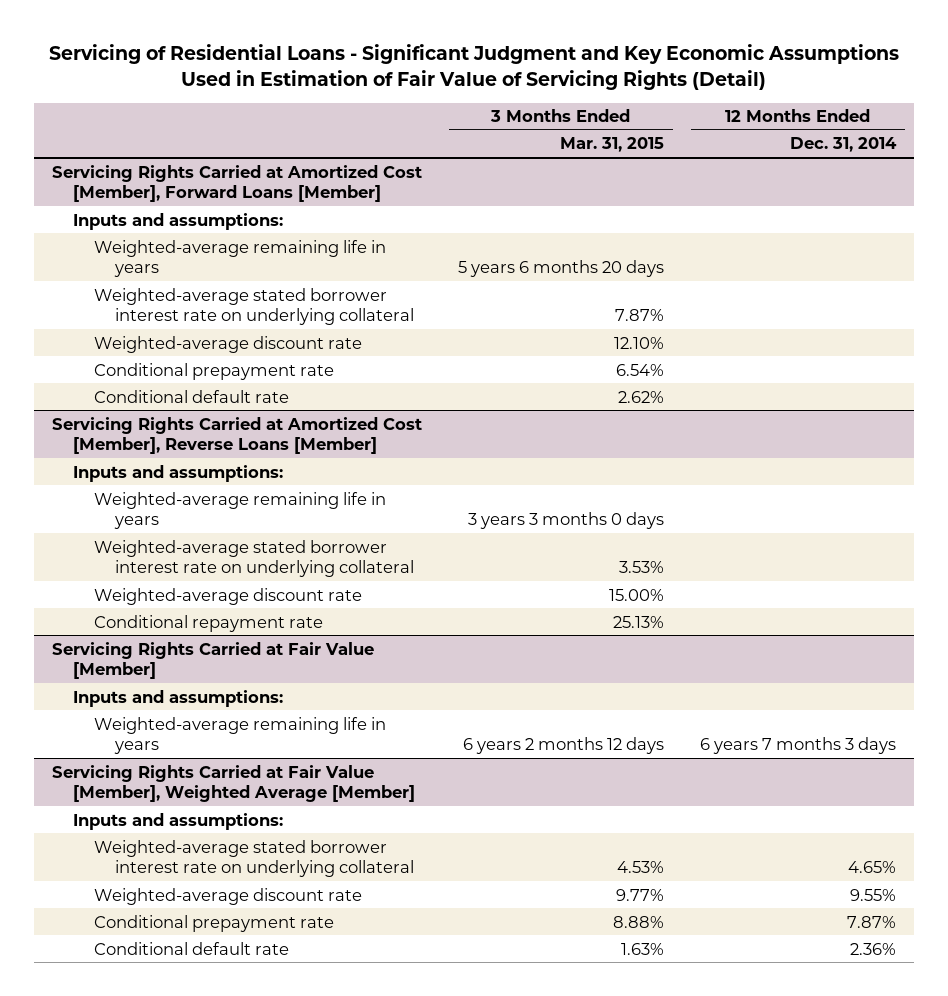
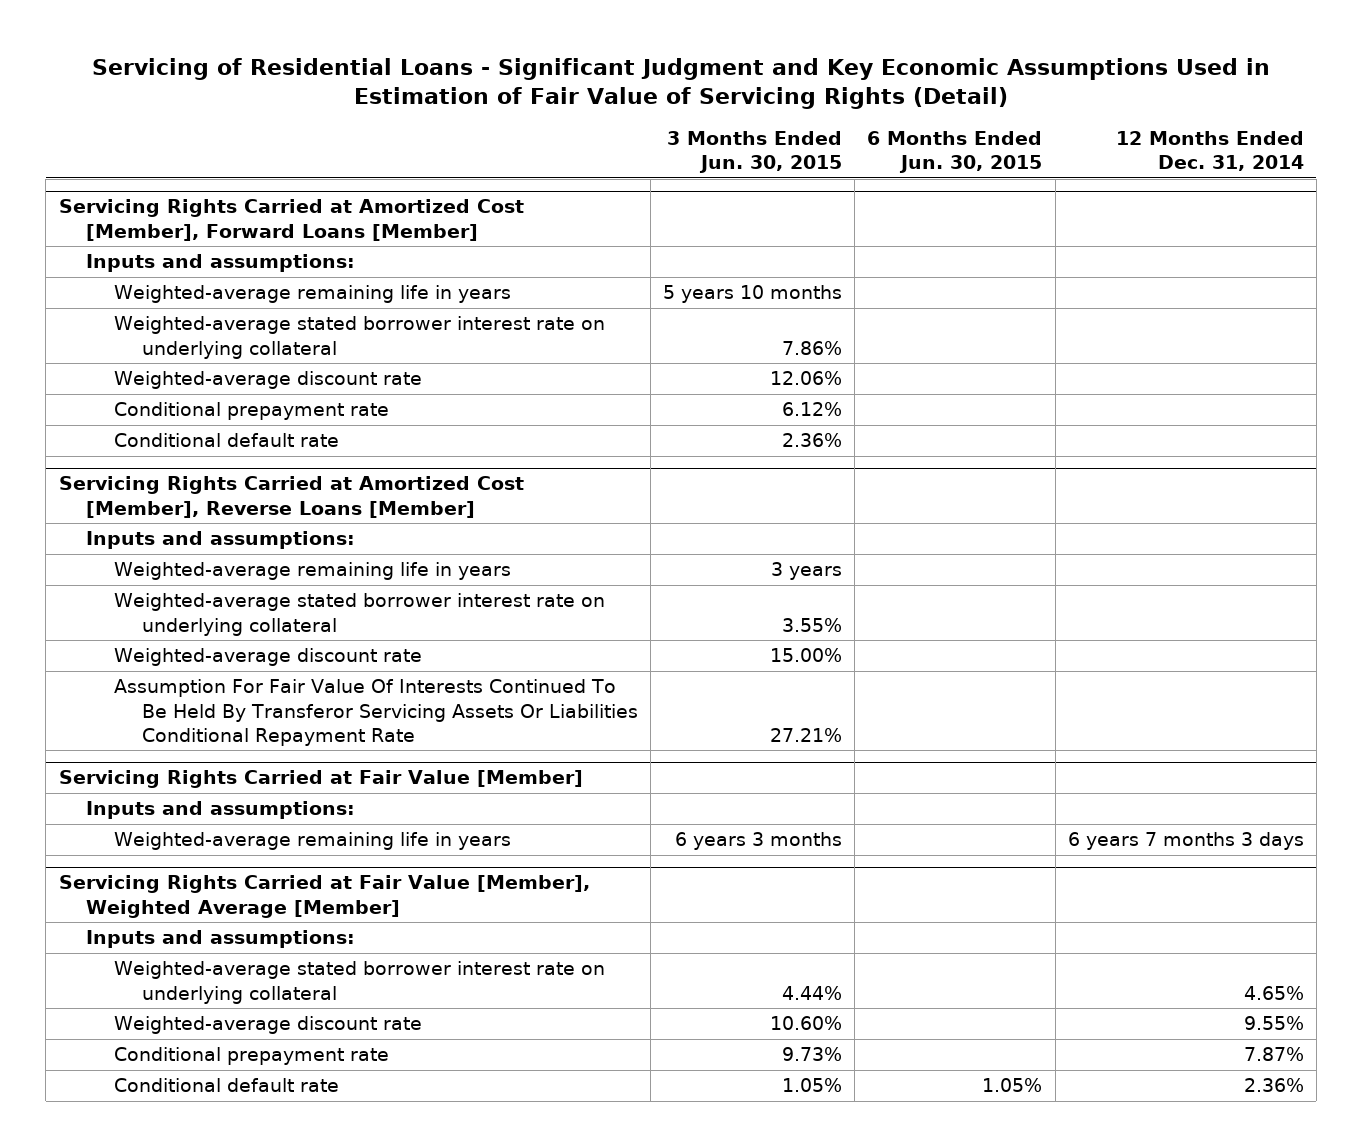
- | 3 Months Ended Mar. 31, 2015 | 12 Months Ended Dec. 31, 2014
+ | 3 Months Ended Jun. 30, 2015 | 6 Months Ended Jun. 30, 2015 | 12 Months Ended Dec. 31, 2014
@ Servicing Rights Carried at Amortized Cost [Member], Reverse Loans [Member]
- Conditional repayment rate | 25.13% |
+ Assumption For Fair Value Of Interests Continued To Be Held By Transferor Servicing Assets Or Liabilities Conditional Repayment Rate | 27.21% | |

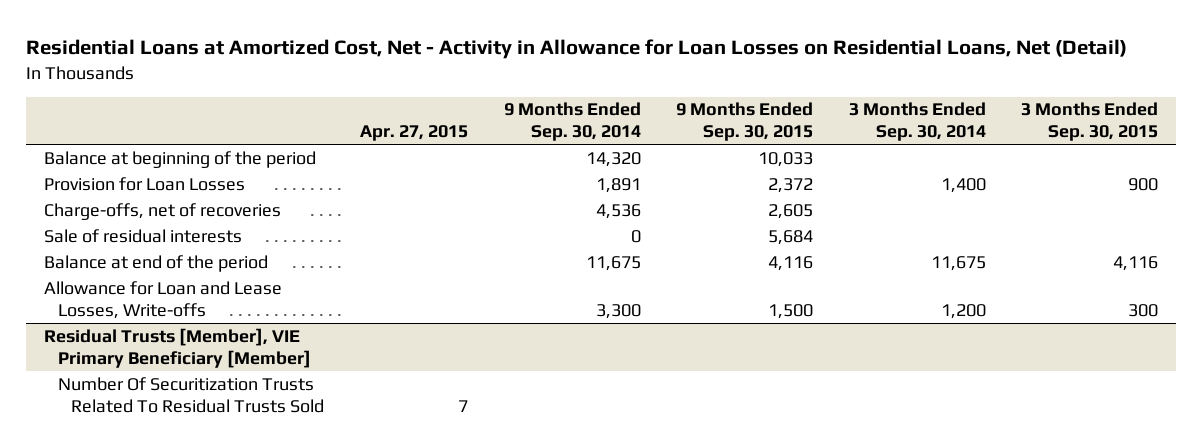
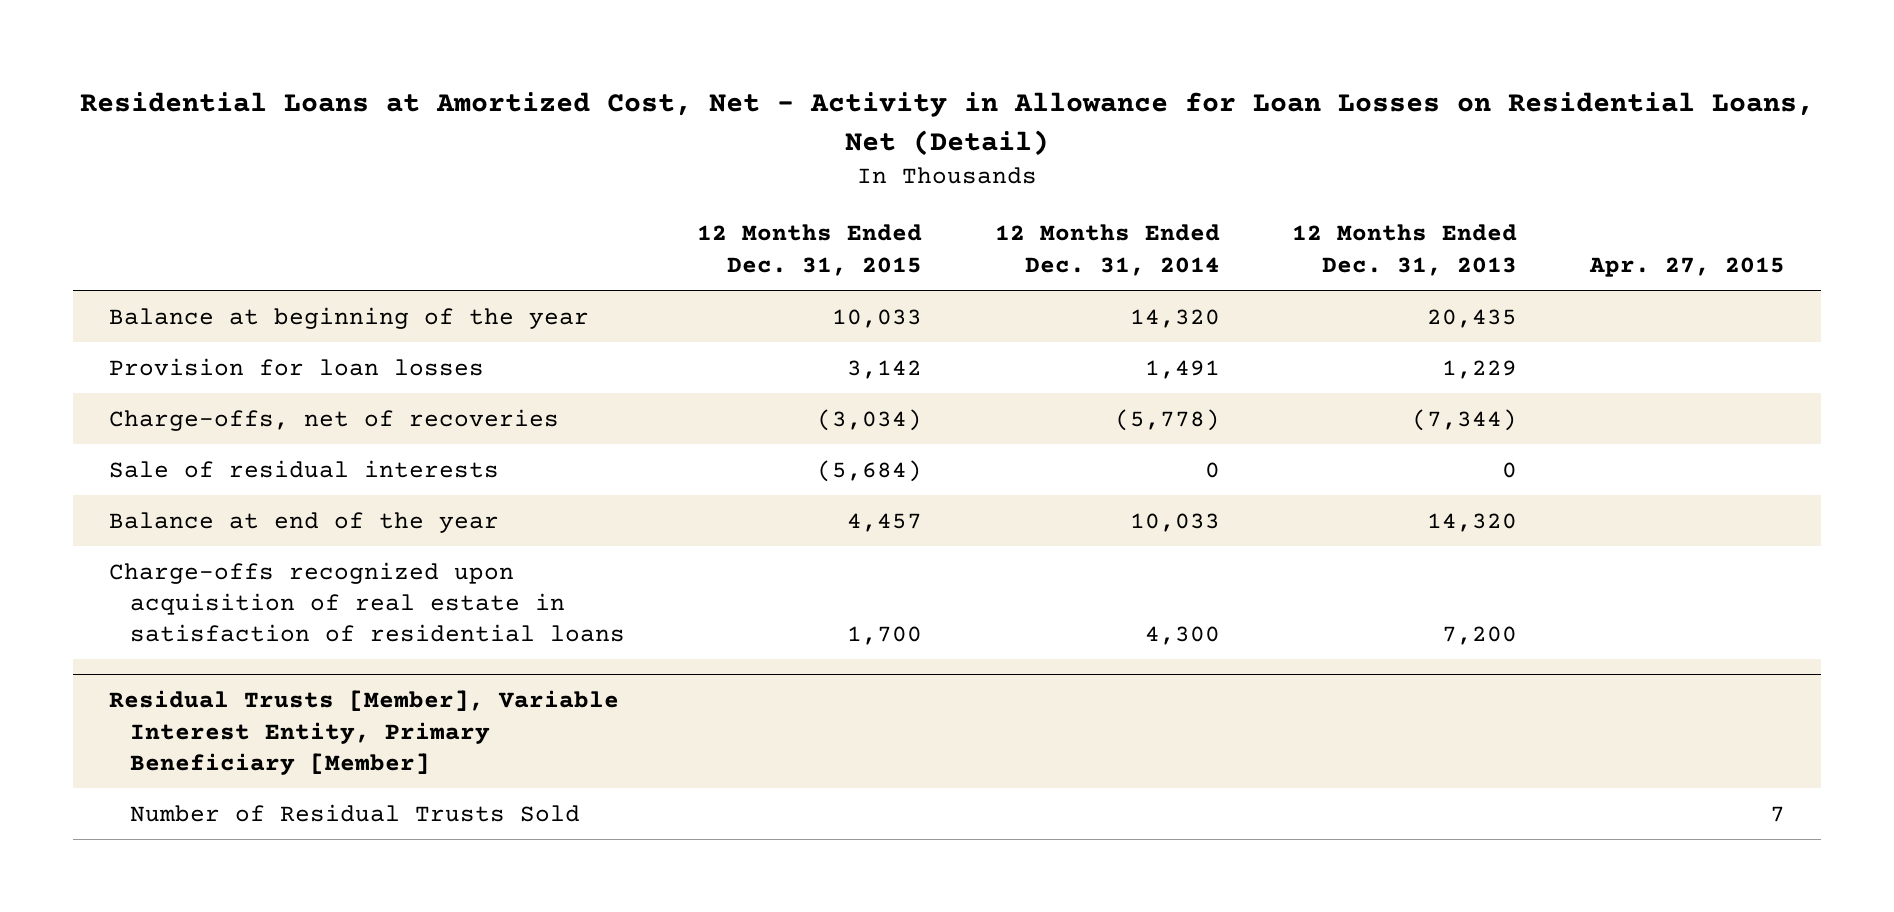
- | Apr. 27, 2015 | 9 Months Ended Sep. 30, 2014 | 9 Months Ended Sep. 30, 2015 | 3 Months Ended Sep. 30, 2014 | 3 Months Ended Sep. 30, 2015
+ | 12 Months Ended Dec. 31, 2015 | 12 Months Ended Dec. 31, 2014 | 12 Months Ended Dec. 31, 2013 | Apr. 27, 2015
- Balance at beginning of the period | | 14,320 | 10,033 | |
- Provision for Loan Losses | | 1,891 | 2,372 | 1,400 | 900
+ Balance at beginning of the year | 10,033 | 14,320 | 20,435 |
+ Provision for loan losses | 3,142 | 1,491 | 1,229 |
- Balance at end of the period | | 11,675 | 4,116 | 11,675 | 4,116
- Allowance for Loan and Lease Losses, Write-offs | | 3,300 | 1,500 | 1,200 | 300
- Residual Trusts [Member], VIE Primary Beneficiary [Member]
- Number Of Securitization Trusts Related To Residual Trusts Sold | 7 | | | |
+ Balance at end of the year | 4,457 | 10,033 | 14,320 |
+ Charge-offs recognized upon acquisition of real estate in satisfaction of residential loans | 1,700 | 4,300 | 7,200 |
+ Residual Trusts [Member], Variable Interest Entity, Primary Beneficiary [Member]
+ Number of Residual Trusts Sold | | | | 7

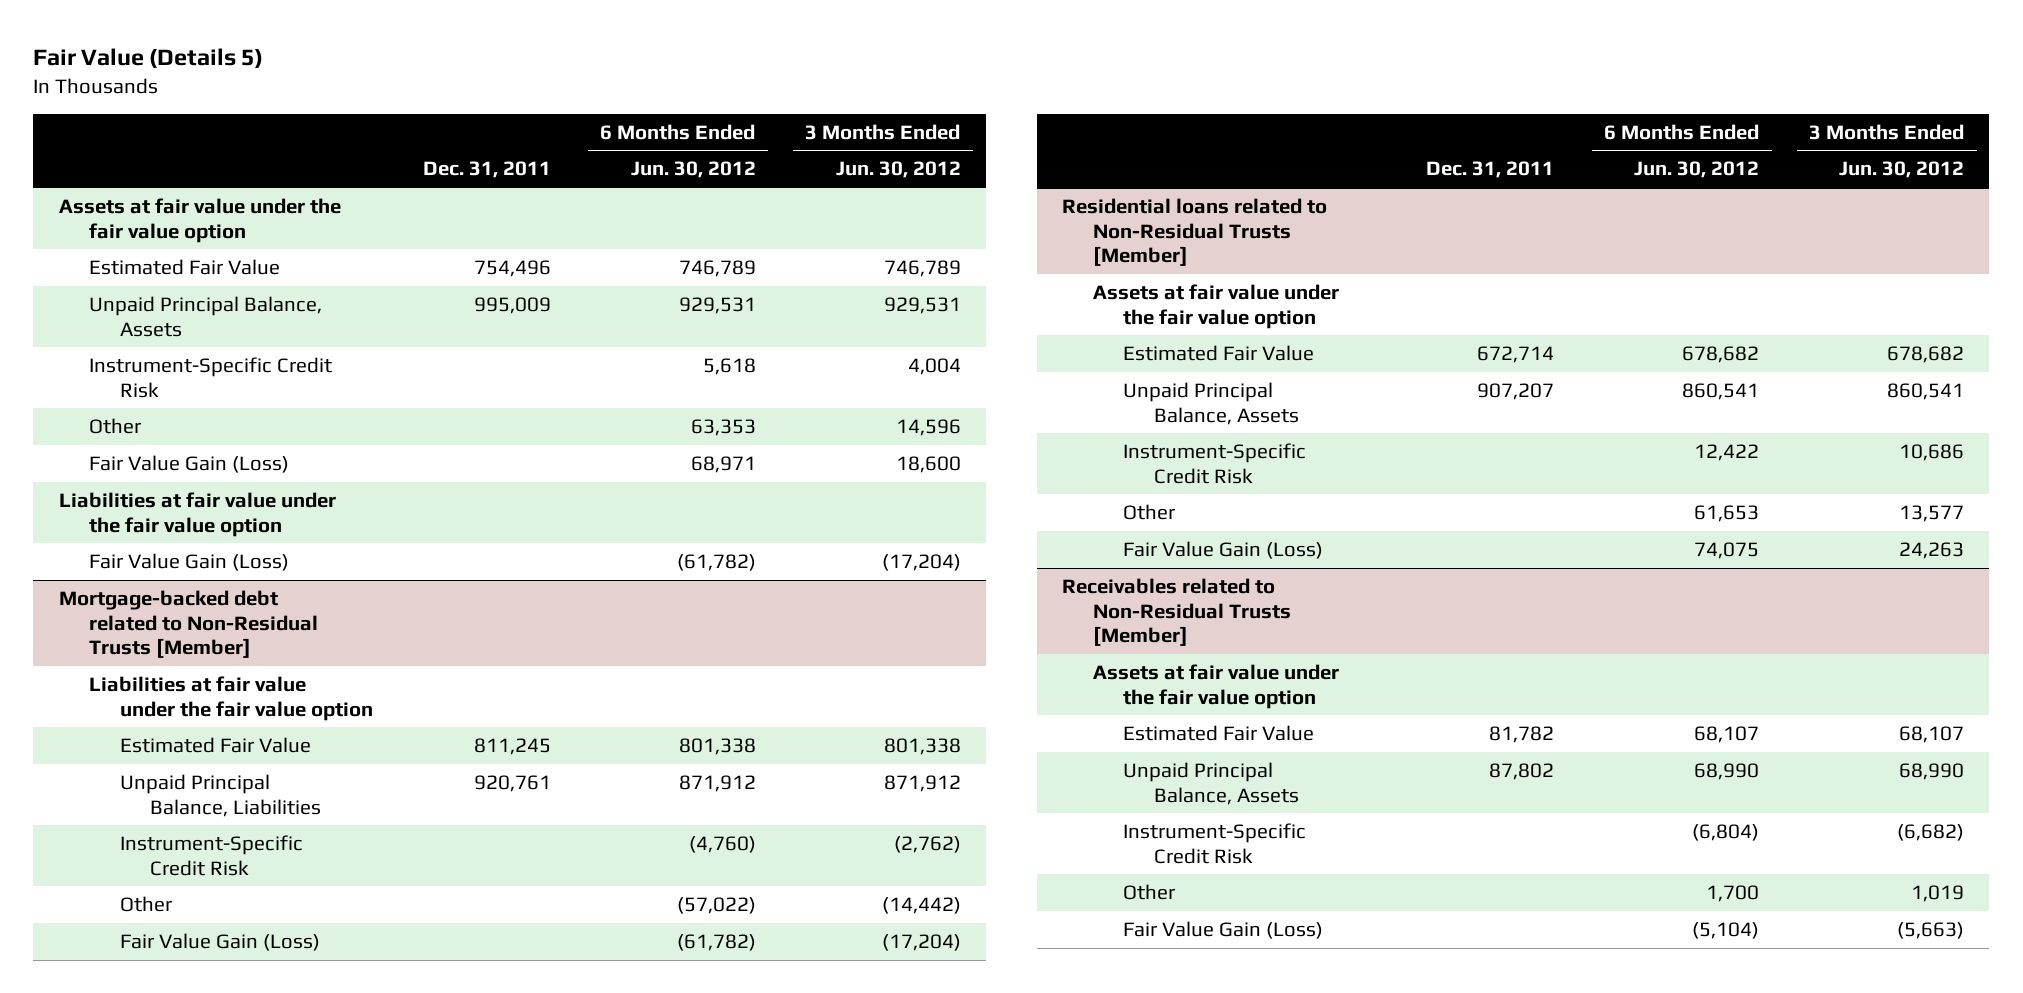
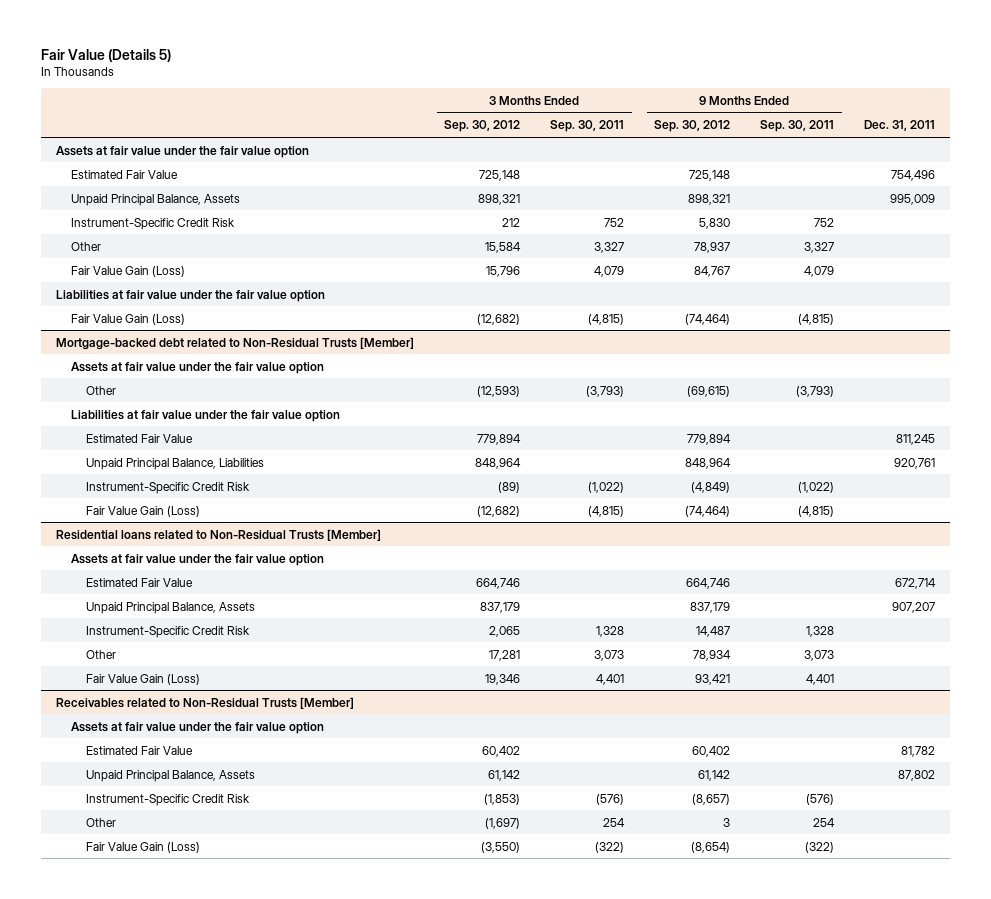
- | Dec. 31, 2011 | 6 Months Ended Jun. 30, 2012 | 3 Months Ended Jun. 30, 2012
+ | 3 Months Ended Sep. 30, 2012 | 3 Months Ended Sep. 30, 2011 | 9 Months Ended Sep. 30, 2012 | 9 Months Ended Sep. 30, 2011 | Dec. 31, 2011
@ Mortgage-backed debt related to Non-Residual Trusts [Member]
+ Assets at fair value under the fair value option
moved up: Other | (12,593) | (3,793) | (69,615) | (3,793) |

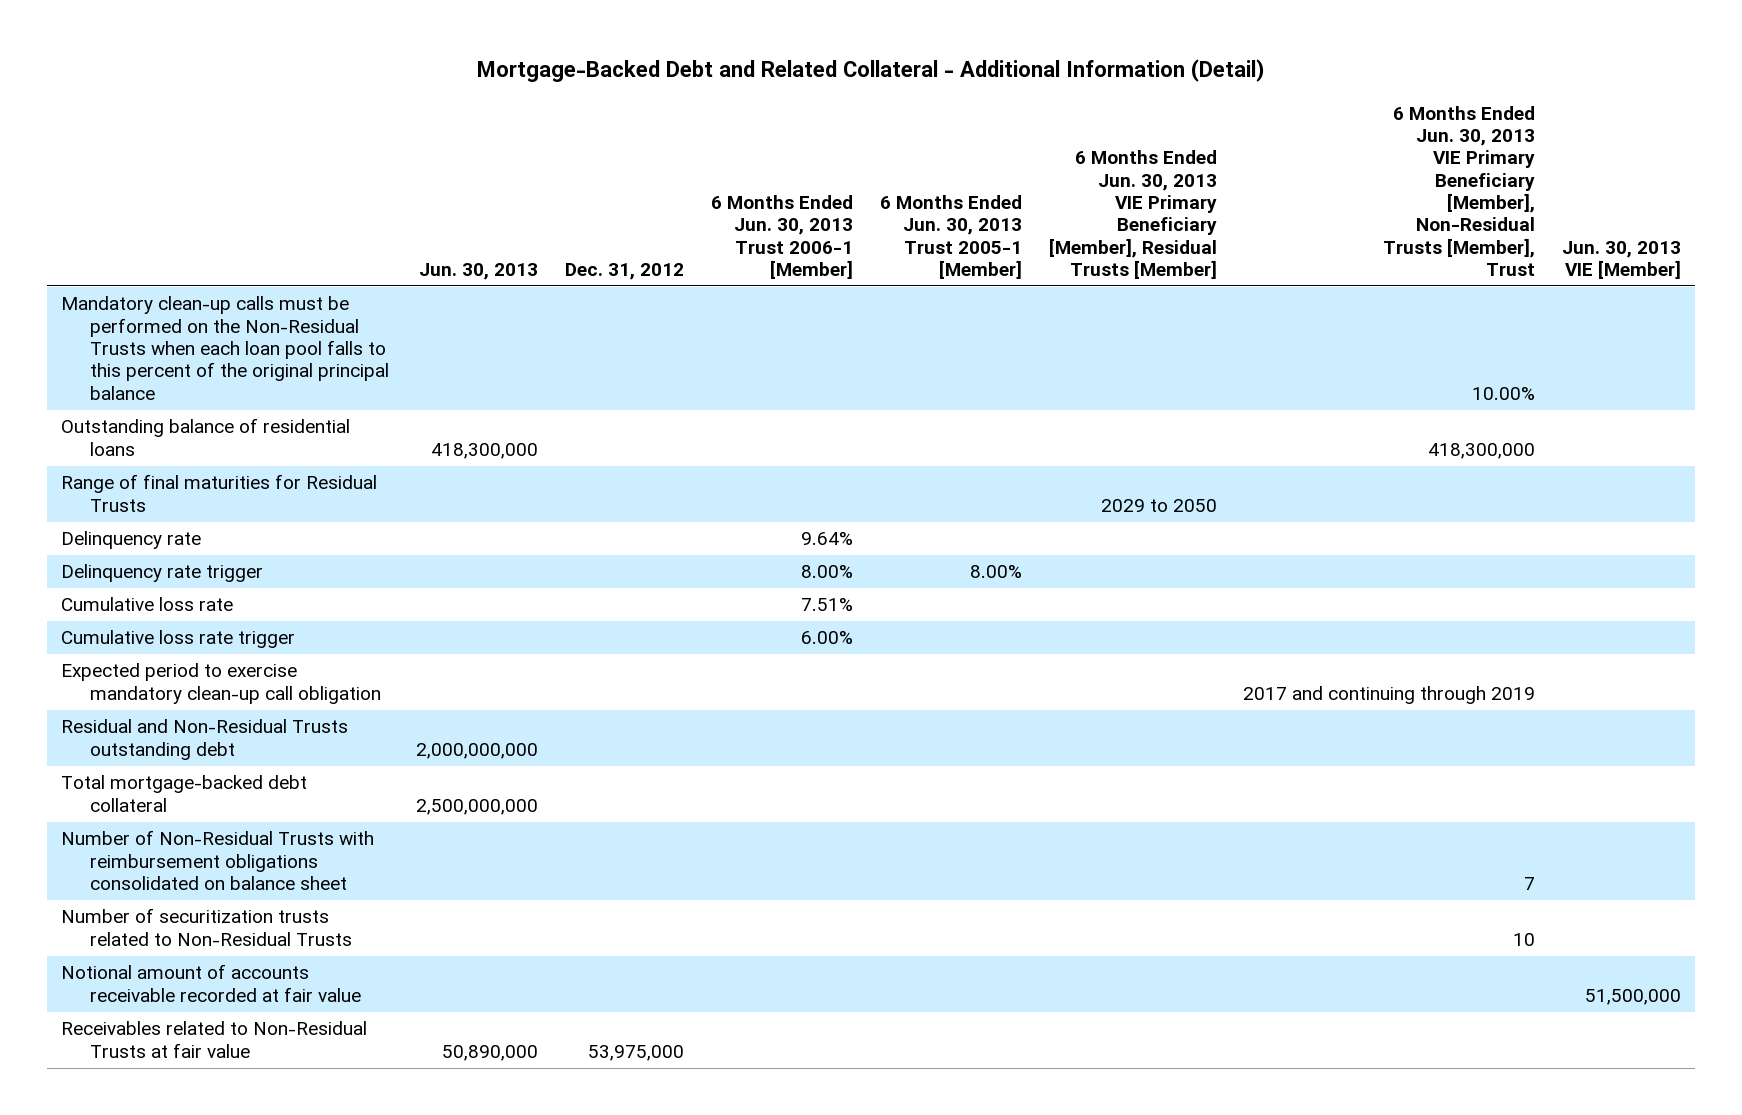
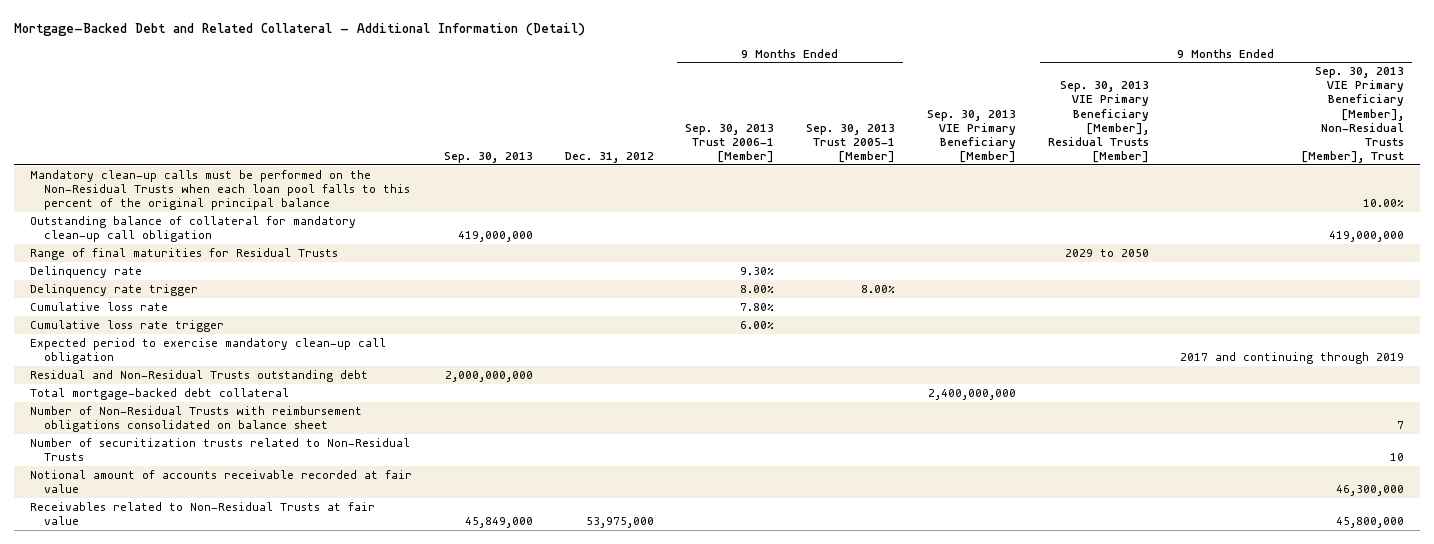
- | Jun. 30, 2013 | Dec. 31, 2012 | 6 Months Ended Jun. 30, 2013 Trust 2006-1 [Member] | 6 Months Ended Jun. 30, 2013 Trust 2005-1 [Member] | 6 Months Ended Jun. 30, 2013 VIE Primary Beneficiary [Member], Residual Trusts [Member] | 6 Months Ended Jun. 30, 2013 VIE Primary Beneficiary [Member], Non-Residual Trusts [Member], Trust | Jun. 30, 2013 VIE [Member]
+ | Sep. 30, 2013 | Dec. 31, 2012 | 9 Months Ended Sep. 30, 2013 Trust 2006-1 [Member] | 9 Months Ended Sep. 30, 2013 Trust 2005-1 [Member] | Sep. 30, 2013 VIE Primary Beneficiary [Member] | 9 Months Ended Sep. 30, 2013 VIE Primary Beneficiary [Member], Residual Trusts [Member] | 9 Months Ended Sep. 30, 2013 VIE Primary Beneficiary [Member], Non-Residual Trusts [Member], Trust
- Outstanding balance of residential loans | 418,300,000 | | | | | 418,300,000 |
+ Outstanding balance of collateral for mandatory clean-up call obligation | 419,000,000 | | | | | | 419,000,000

